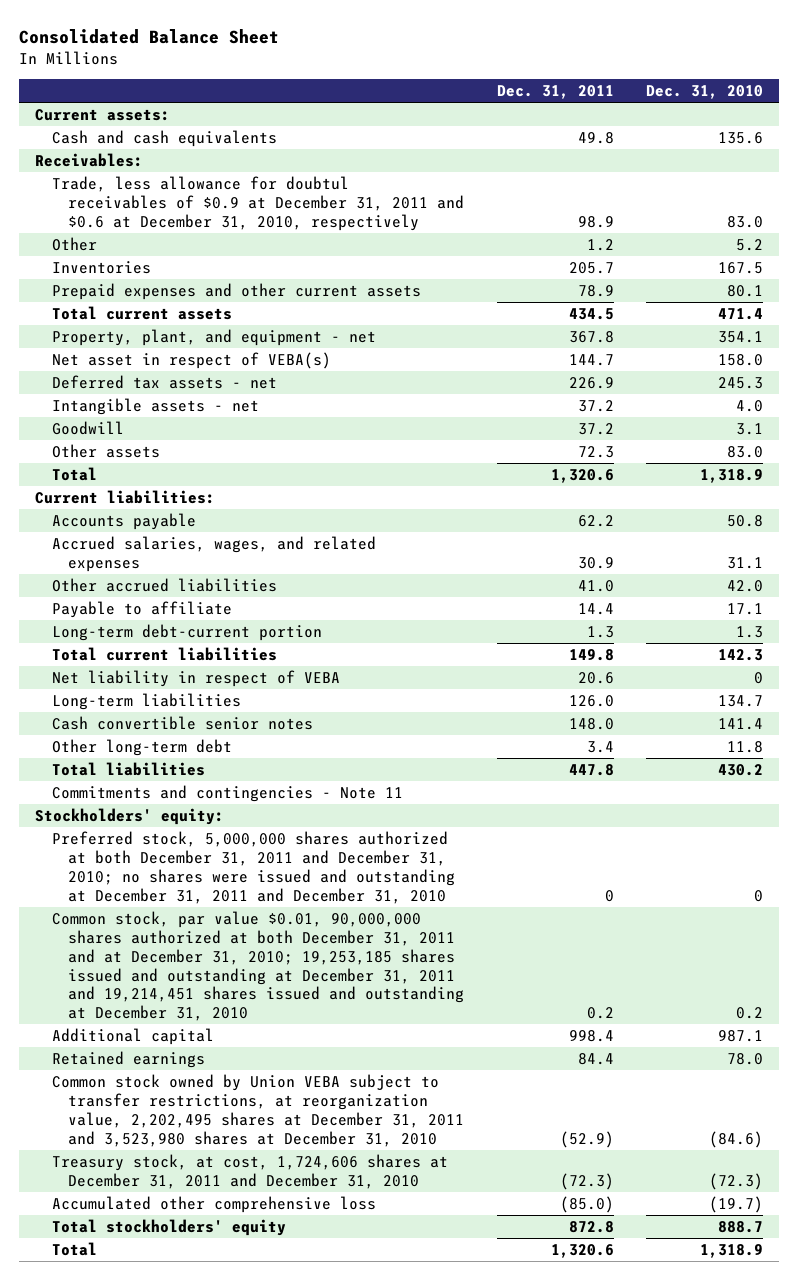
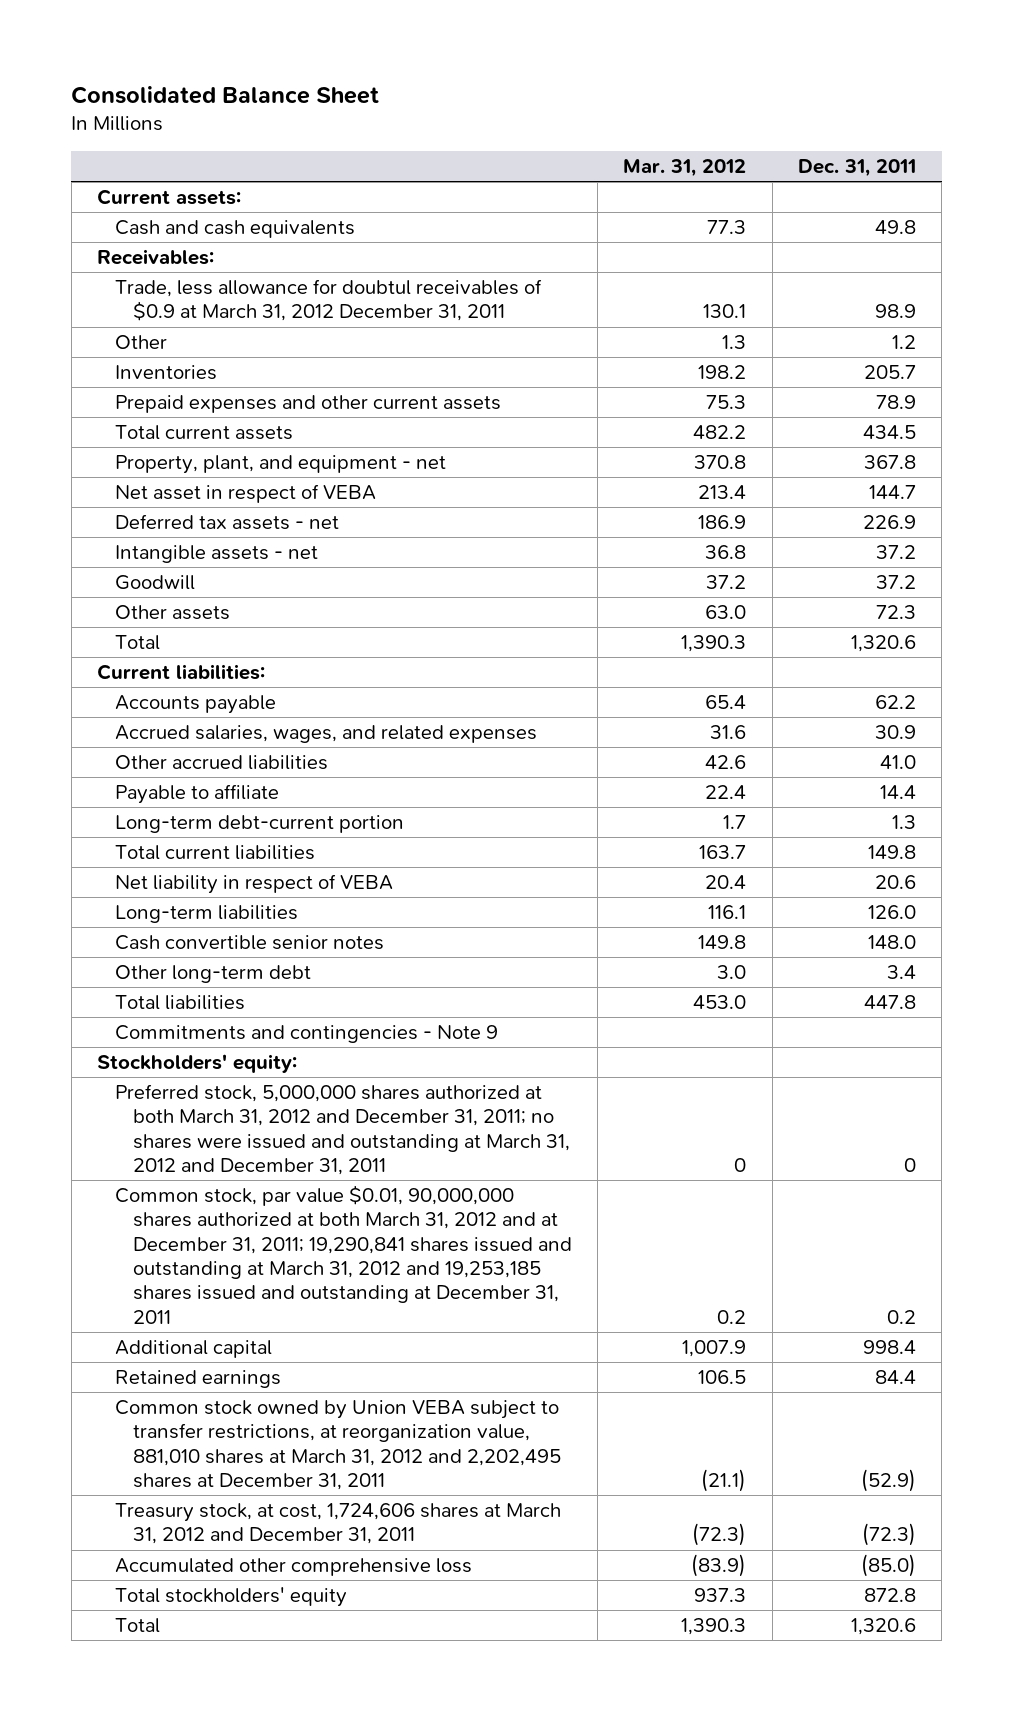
- | Dec. 31, 2011 | Dec. 31, 2010
+ | Mar. 31, 2012 | Dec. 31, 2011
- Trade, less allowance for doubtul receivables of $0.9 at December 31, 2011 and $0.6 at December 31, 2010, respectively | 98.9 | 83.0
+ Trade, less allowance for doubtul receivables of $0.9 at March 31, 2012 December 31, 2011 | 130.1 | 98.9
- Net asset in respect of VEBA(s) | 144.7 | 158.0
+ Net asset in respect of VEBA | 213.4 | 144.7
- Commitments and contingencies - Note 11
+ Commitments and contingencies - Note 9
- Preferred stock, 5,000,000 shares authorized at both December 31, 2011 and December 31, 2010; no shares were issued and outstanding at December 31, 2011 and December 31, 2010 | 0 | 0
- Common stock, par value $0.01, 90,000,000 shares authorized at both December 31, 2011 and at December 31, 2010; 19,253,185 shares issued and outstanding at December 31, 2011 and 19,214,451 shares issued and outstanding at December 31, 2010 | 0.2 | 0.2
+ Preferred stock, 5,000,000 shares authorized at both March 31, 2012 and December 31, 2011; no shares were issued and outstanding at March 31, 2012 and December 31, 2011 | 0 | 0
+ Common stock, par value $0.01, 90,000,000 shares authorized at both March 31, 2012 and at December 31, 2011; 19,290,841 shares issued and outstanding at March 31, 2012 and 19,253,185 shares issued and outstanding at December 31, 2011 | 0.2 | 0.2
- Common stock owned by Union VEBA subject to transfer restrictions, at reorganization value, 2,202,495 shares at December 31, 2011 and 3,523,980 shares at December 31, 2010 | (52.9) | (84.6)
- Treasury stock, at cost, 1,724,606 shares at December 31, 2011 and December 31, 2010 | (72.3) | (72.3)
+ Common stock owned by Union VEBA subject to transfer restrictions, at reorganization value, 881,010 shares at March 31, 2012 and 2,202,495 shares at December 31, 2011 | (21.1) | (52.9)
+ Treasury stock, at cost, 1,724,606 shares at March 31, 2012 and December 31, 2011 | (72.3) | (72.3)

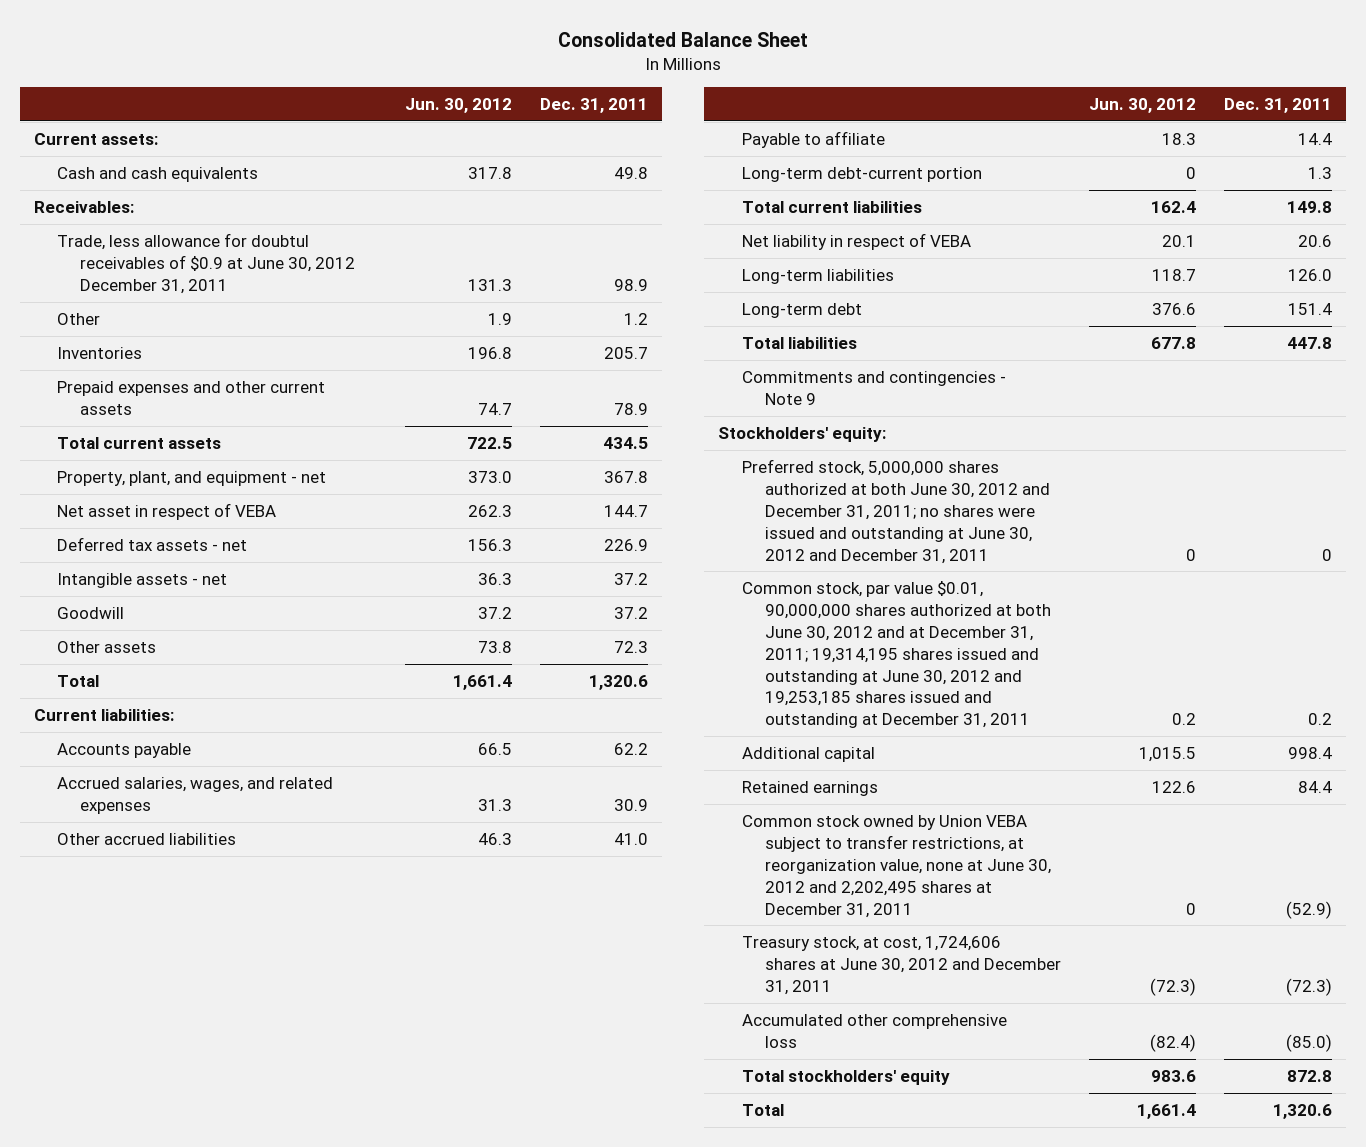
- | Mar. 31, 2012 | Dec. 31, 2011
+ | Jun. 30, 2012 | Dec. 31, 2011
- Trade, less allowance for doubtul receivables of $0.9 at March 31, 2012 December 31, 2011 | 130.1 | 98.9
+ Trade, less allowance for doubtul receivables of $0.9 at June 30, 2012 December 31, 2011 | 131.3 | 98.9
- Cash convertible senior notes | 149.8 | 148.0
- Other long-term debt | 3.0 | 3.4
+ Long-term debt | 376.6 | 151.4
- Preferred stock, 5,000,000 shares authorized at both March 31, 2012 and December 31, 2011; no shares were issued and outstanding at March 31, 2012 and December 31, 2011 | 0 | 0
- Common stock, par value $0.01, 90,000,000 shares authorized at both March 31, 2012 and at December 31, 2011; 19,290,841 shares issued and outstanding at March 31, 2012 and 19,253,185 shares issued and outstanding at December 31, 2011 | 0.2 | 0.2
+ Preferred stock, 5,000,000 shares authorized at both June 30, 2012 and December 31, 2011; no shares were issued and outstanding at June 30, 2012 and December 31, 2011 | 0 | 0
+ Common stock, par value $0.01, 90,000,000 shares authorized at both June 30, 2012 and at December 31, 2011; 19,314,195 shares issued and outstanding at June 30, 2012 and 19,253,185 shares issued and outstanding at December 31, 2011 | 0.2 | 0.2
- Common stock owned by Union VEBA subject to transfer restrictions, at reorganization value, 881,010 shares at March 31, 2012 and 2,202,495 shares at December 31, 2011 | (21.1) | (52.9)
- Treasury stock, at cost, 1,724,606 shares at March 31, 2012 and December 31, 2011 | (72.3) | (72.3)
+ Common stock owned by Union VEBA subject to transfer restrictions, at reorganization value, none at June 30, 2012 and 2,202,495 shares at December 31, 2011 | 0 | (52.9)
+ Treasury stock, at cost, 1,724,606 shares at June 30, 2012 and December 31, 2011 | (72.3) | (72.3)

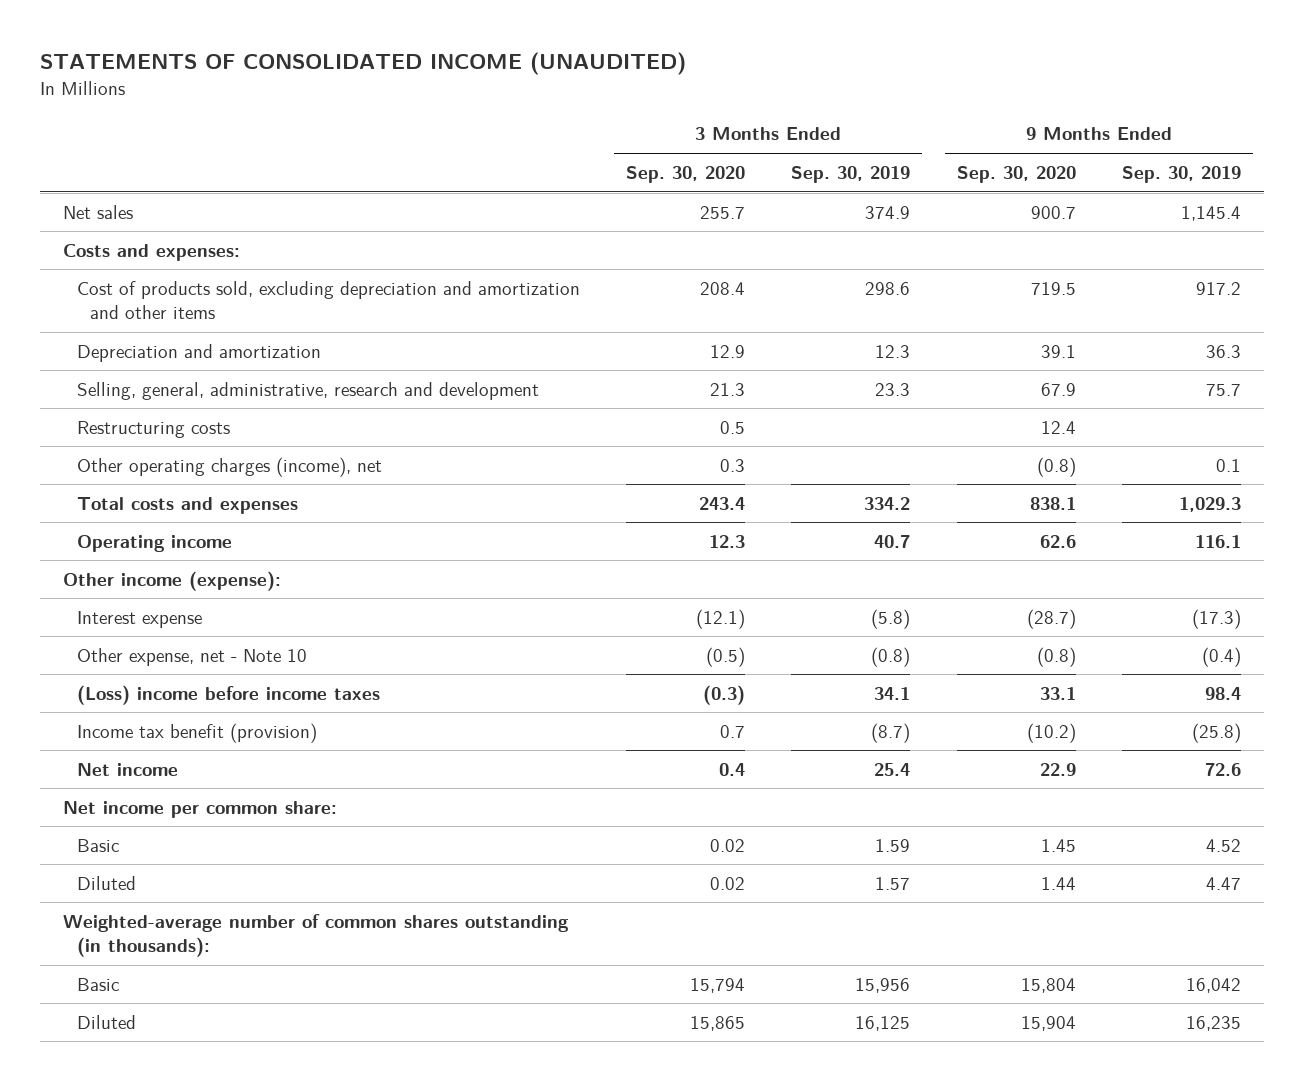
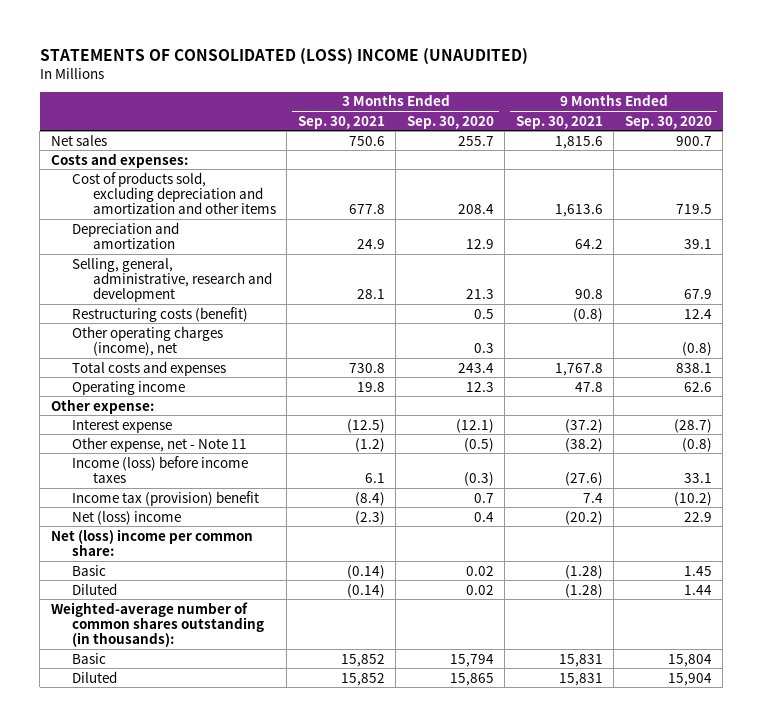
- STATEMENTS OF CONSOLIDATED INCOME (UNAUDITED)
+ STATEMENTS OF CONSOLIDATED (LOSS) INCOME (UNAUDITED)
- | 3 Months Ended Sep. 30, 2020 | 3 Months Ended Sep. 30, 2019 | 9 Months Ended Sep. 30, 2020 | 9 Months Ended Sep. 30, 2019
+ | 3 Months Ended Sep. 30, 2021 | 3 Months Ended Sep. 30, 2020 | 9 Months Ended Sep. 30, 2021 | 9 Months Ended Sep. 30, 2020
- Restructuring costs | 0.5 | | 12.4 |
+ Restructuring costs (benefit) | | 0.5 | (0.8) | 12.4
- Other income (expense):
+ Other expense:
- Other expense, net - Note 10 | (0.5) | (0.8) | (0.8) | (0.4)
- (Loss) income before income taxes | (0.3) | 34.1 | 33.1 | 98.4
- Income tax benefit (provision) | 0.7 | (8.7) | (10.2) | (25.8)
- Net income | 0.4 | 25.4 | 22.9 | 72.6
- Net income per common share:
+ Other expense, net - Note 11 | (1.2) | (0.5) | (38.2) | (0.8)
+ Income (loss) before income taxes | 6.1 | (0.3) | (27.6) | 33.1
+ Income tax (provision) benefit | (8.4) | 0.7 | 7.4 | (10.2)
+ Net (loss) income | (2.3) | 0.4 | (20.2) | 22.9
+ Net (loss) income per common share:

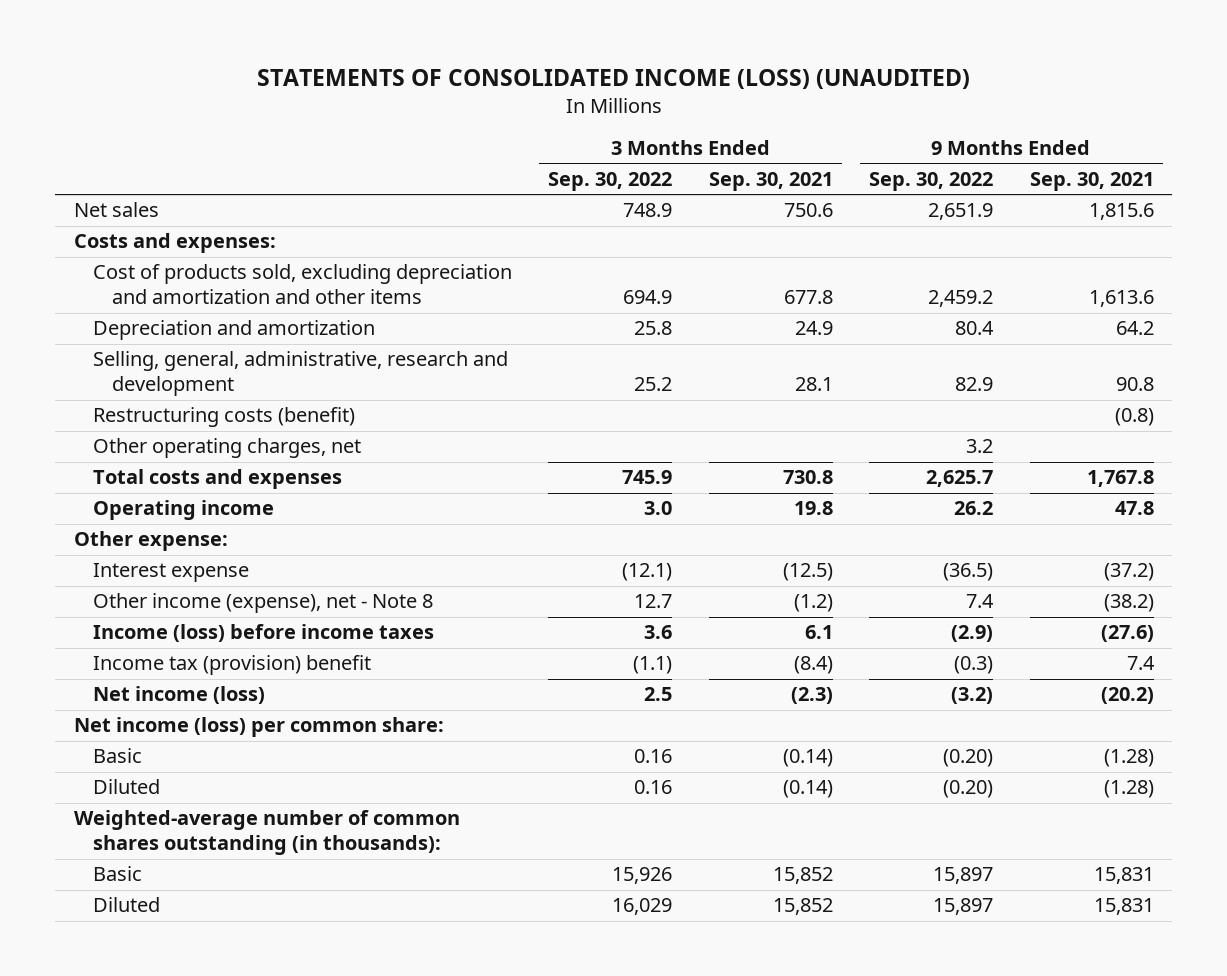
- STATEMENTS OF CONSOLIDATED (LOSS) INCOME (UNAUDITED)
+ STATEMENTS OF CONSOLIDATED INCOME (LOSS) (UNAUDITED)
- | 3 Months Ended Sep. 30, 2021 | 3 Months Ended Sep. 30, 2020 | 9 Months Ended Sep. 30, 2021 | 9 Months Ended Sep. 30, 2020
+ | 3 Months Ended Sep. 30, 2022 | 3 Months Ended Sep. 30, 2021 | 9 Months Ended Sep. 30, 2022 | 9 Months Ended Sep. 30, 2021
- Other operating charges (income), net | | 0.3 | | (0.8)
+ Other operating charges, net | | | 3.2 |
- Other expense, net - Note 11 | (1.2) | (0.5) | (38.2) | (0.8)
+ Other income (expense), net - Note 8 | 12.7 | (1.2) | 7.4 | (38.2)
- Net (loss) income | (2.3) | 0.4 | (20.2) | 22.9
- Net (loss) income per common share:
+ Net income (loss) | 2.5 | (2.3) | (3.2) | (20.2)
+ Net income (loss) per common share:

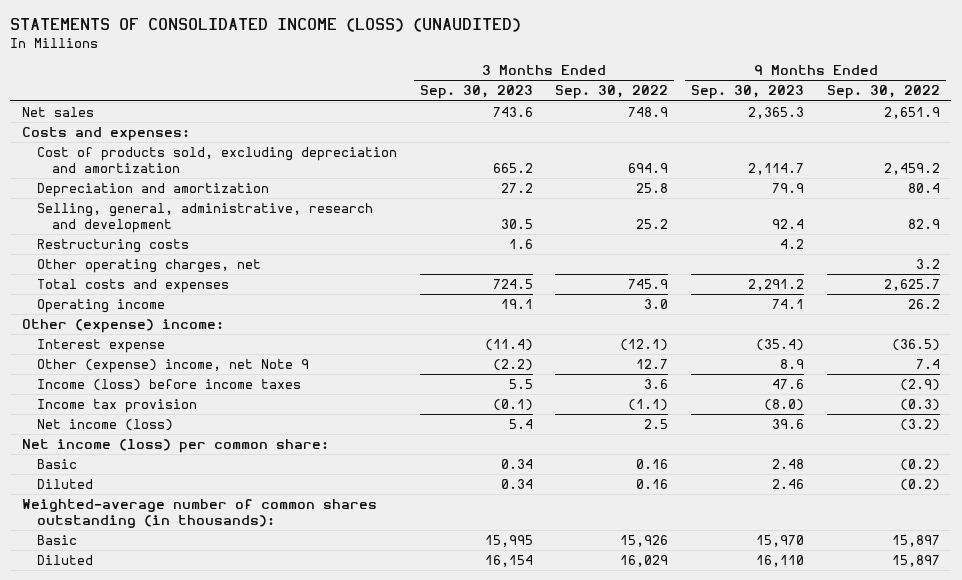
- | 3 Months Ended Sep. 30, 2022 | 3 Months Ended Sep. 30, 2021 | 9 Months Ended Sep. 30, 2022 | 9 Months Ended Sep. 30, 2021
+ | 3 Months Ended Sep. 30, 2023 | 3 Months Ended Sep. 30, 2022 | 9 Months Ended Sep. 30, 2023 | 9 Months Ended Sep. 30, 2022
- Cost of products sold, excluding depreciation and amortization and other items | 694.9 | 677.8 | 2,459.2 | 1,613.6
+ Cost of products sold, excluding depreciation and amortization | 665.2 | 694.9 | 2,114.7 | 2,459.2
- Restructuring costs (benefit) | | | | (0.8)
+ Restructuring costs | 1.6 | | 4.2 |
- Other expense:
+ Other (expense) income:
- Other income (expense), net - Note 8 | 12.7 | (1.2) | 7.4 | (38.2)
+ Other (expense) income, net Note 9 | (2.2) | 12.7 | 8.9 | 7.4
- Income tax (provision) benefit | (1.1) | (8.4) | (0.3) | 7.4
+ Income tax provision | (0.1) | (1.1) | (8.0) | (0.3)
- Basic | 0.16 | (0.14) | (0.20) | (1.28)
- Diluted | 0.16 | (0.14) | (0.20) | (1.28)
+ Basic | 0.34 | 0.16 | 2.48 | (0.2)
+ Diluted | 0.34 | 0.16 | 2.46 | (0.2)

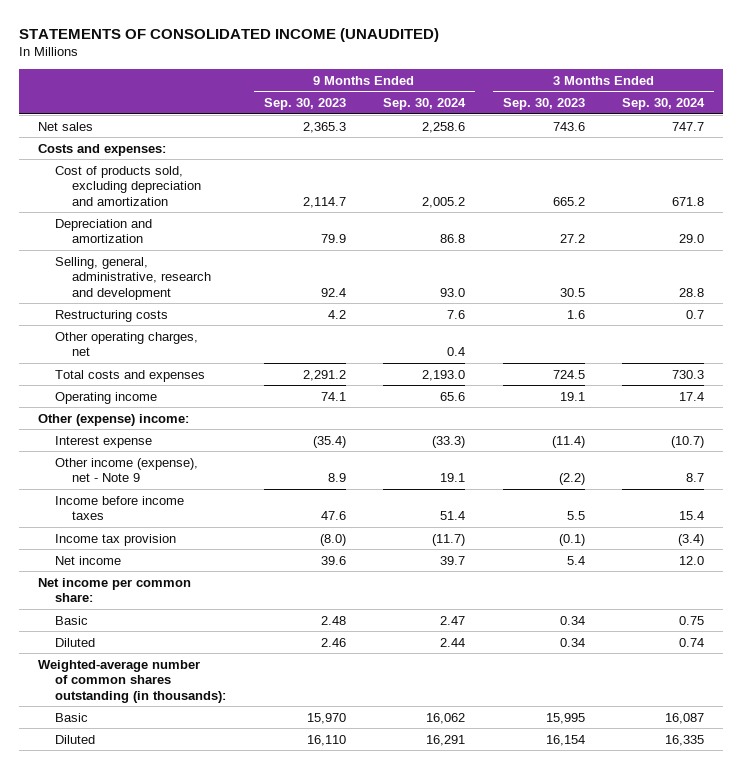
- STATEMENTS OF CONSOLIDATED INCOME (LOSS) (UNAUDITED)
+ STATEMENTS OF CONSOLIDATED INCOME (UNAUDITED)
- | 3 Months Ended Sep. 30, 2023 | 3 Months Ended Sep. 30, 2022 | 9 Months Ended Sep. 30, 2023 | 9 Months Ended Sep. 30, 2022
+ | 9 Months Ended Sep. 30, 2023 | 9 Months Ended Sep. 30, 2024 | 3 Months Ended Sep. 30, 2023 | 3 Months Ended Sep. 30, 2024
- Other (expense) income, net Note 9 | (2.2) | 12.7 | 8.9 | 7.4
- Income (loss) before income taxes | 5.5 | 3.6 | 47.6 | (2.9)
+ Other income (expense), net - Note 9 | 8.9 | 19.1 | (2.2) | 8.7
+ Income before income taxes | 47.6 | 51.4 | 5.5 | 15.4
- Net income (loss) | 5.4 | 2.5 | 39.6 | (3.2)
- Net income (loss) per common share:
+ Net income | 39.6 | 39.7 | 5.4 | 12.0
+ Net income per common share:

